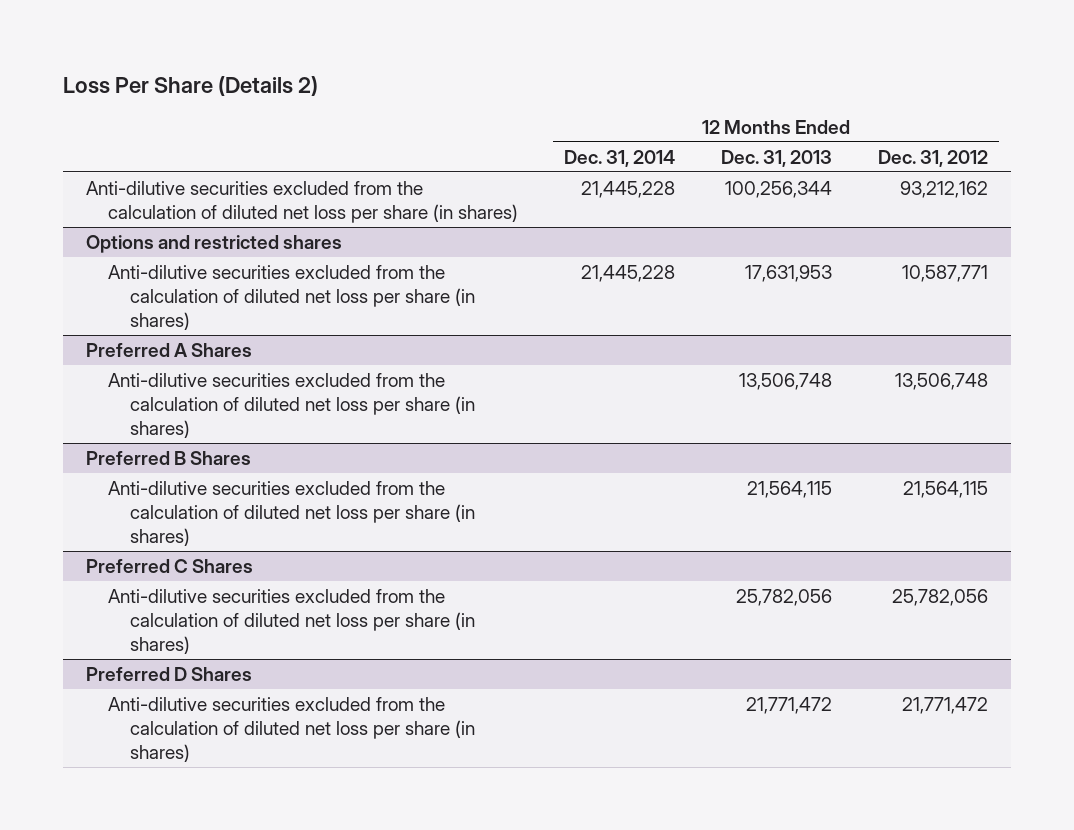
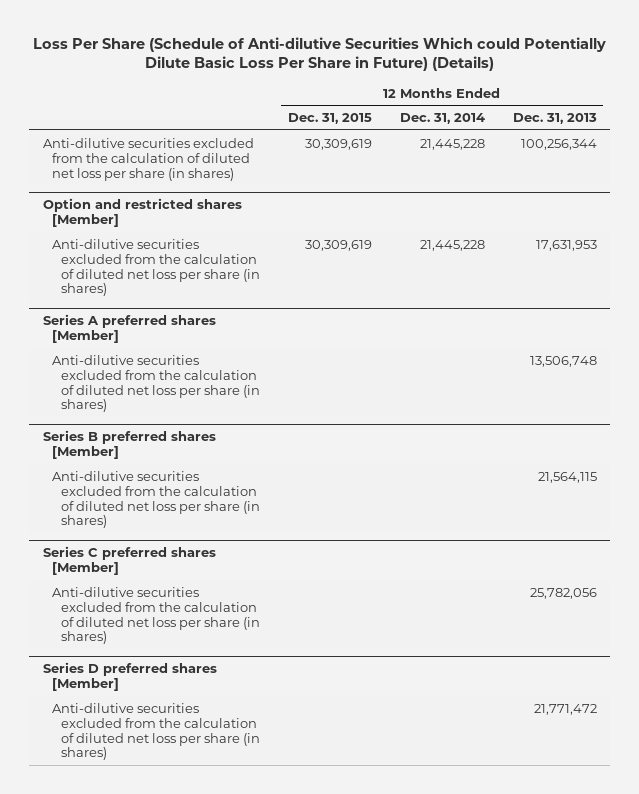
- Loss Per Share (Details 2)
+ Loss Per Share (Schedule of Anti-dilutive Securities Which could Potentially Dilute Basic Loss Per Share in Future) (Details)
- | 12 Months Ended Dec. 31, 2014 | 12 Months Ended Dec. 31, 2013 | 12 Months Ended Dec. 31, 2012
+ | 12 Months Ended Dec. 31, 2015 | 12 Months Ended Dec. 31, 2014 | 12 Months Ended Dec. 31, 2013
- Options and restricted shares
+ Option and restricted shares [Member]
- Preferred A Shares
+ Series A preferred shares [Member]
- Preferred B Shares
+ Series B preferred shares [Member]
- Preferred C Shares
+ Series C preferred shares [Member]
- Preferred D Shares
+ Series D preferred shares [Member]

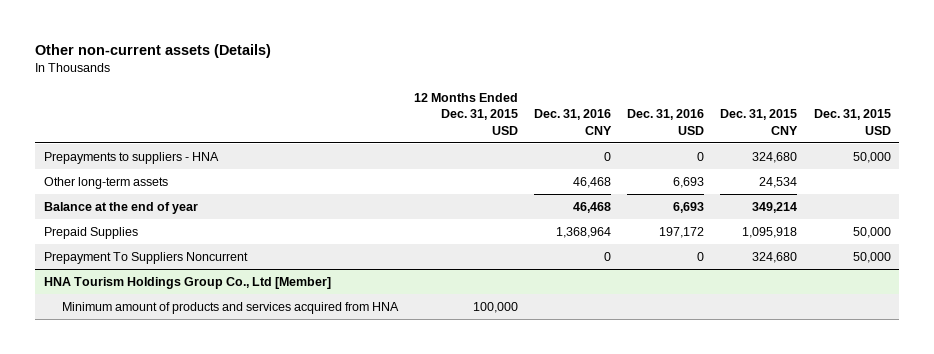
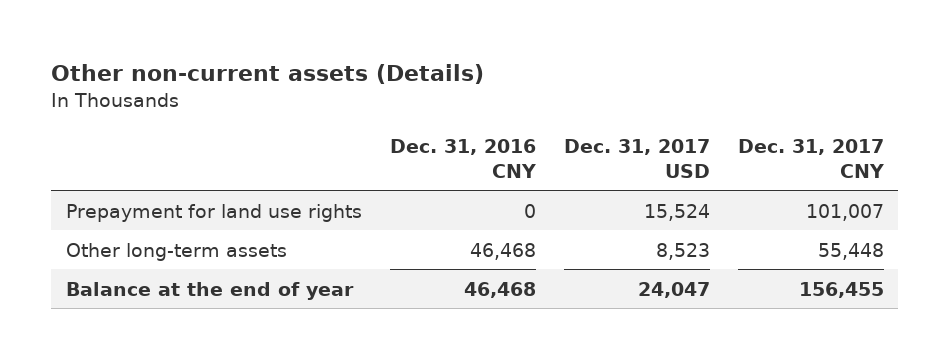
- | 12 Months Ended Dec. 31, 2015 USD | Dec. 31, 2016 CNY | Dec. 31, 2016 USD | Dec. 31, 2015 CNY | Dec. 31, 2015 USD
+ | Dec. 31, 2016 CNY | Dec. 31, 2017 USD | Dec. 31, 2017 CNY
- Prepayments to suppliers - HNA | | 0 | 0 | 324,680 | 50,000
+ Prepayment for land use rights | 0 | 15,524 | 101,007
- Prepaid Supplies | | 1,368,964 | 197,172 | 1,095,918 | 50,000
- Prepayment To Suppliers Noncurrent | | 0 | 0 | 324,680 | 50,000
- HNA Tourism Holdings Group Co., Ltd [Member]
- Minimum amount of products and services acquired from HNA | 100,000 | | | |

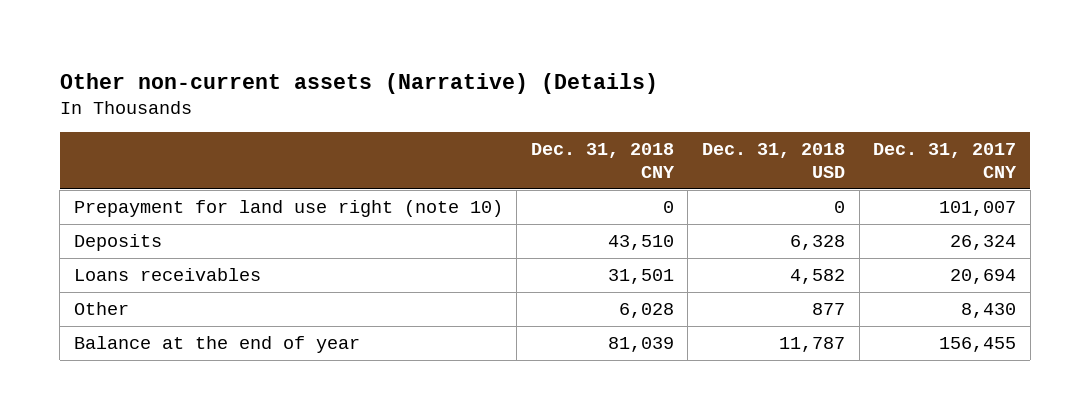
- Other non-current assets (Details)
+ Other non-current assets (Narrative) (Details)
- | Dec. 31, 2016 CNY | Dec. 31, 2017 USD | Dec. 31, 2017 CNY
+ | Dec. 31, 2018 CNY | Dec. 31, 2018 USD | Dec. 31, 2017 CNY
- Prepayment for land use rights | 0 | 15,524 | 101,007
- Other long-term assets | 46,468 | 8,523 | 55,448
+ Prepayment for land use right (note 10) | 0 | 0 | 101,007
+ Deposits | 43,510 | 6,328 | 26,324
+ Loans receivables | 31,501 | 4,582 | 20,694
+ Other | 6,028 | 877 | 8,430

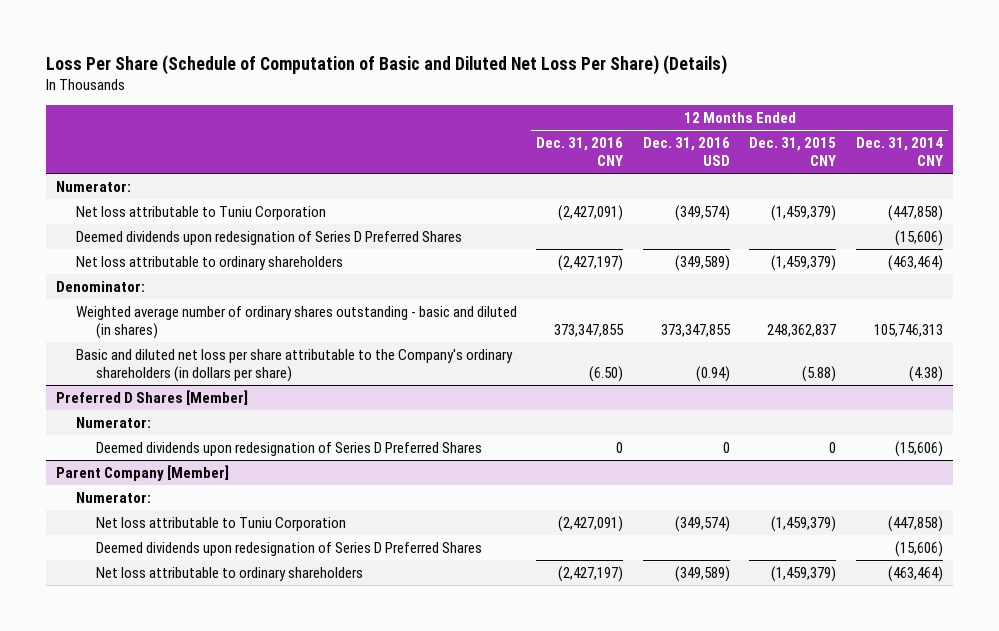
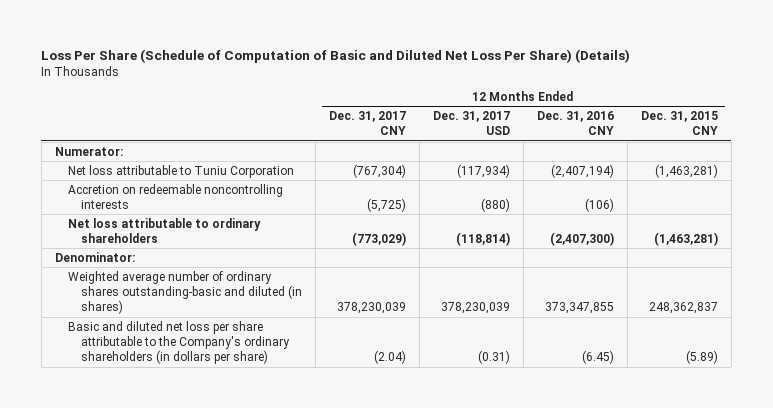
- | 12 Months Ended Dec. 31, 2016 CNY | 12 Months Ended Dec. 31, 2016 USD | 12 Months Ended Dec. 31, 2015 CNY | 12 Months Ended Dec. 31, 2014 CNY
+ | 12 Months Ended Dec. 31, 2017 CNY | 12 Months Ended Dec. 31, 2017 USD | 12 Months Ended Dec. 31, 2016 CNY | 12 Months Ended Dec. 31, 2015 CNY
- Net loss attributable to Tuniu Corporation | (2,427,091) | (349,574) | (1,459,379) | (447,858)
- Deemed dividends upon redesignation of Series D Preferred Shares | | | | (15,606)
- Net loss attributable to ordinary shareholders | (2,427,197) | (349,589) | (1,459,379) | (463,464)
+ Net loss attributable to Tuniu Corporation | (767,304) | (117,934) | (2,407,194) | (1,463,281)
+ Accretion on redeemable noncontrolling interests | (5,725) | (880) | (106) |
+ Net loss attributable to ordinary shareholders | (773,029) | (118,814) | (2,407,300) | (1,463,281)
- Weighted average number of ordinary shares outstanding - basic and diluted (in shares) | 373,347,855 | 373,347,855 | 248,362,837 | 105,746,313
- Basic and diluted net loss per share attributable to the Company's ordinary shareholders (in dollars per share) | (6.50) | (0.94) | (5.88) | (4.38)
- Preferred D Shares [Member]
- Numerator:
- Deemed dividends upon redesignation of Series D Preferred Shares | 0 | 0 | 0 | (15,606)
- Parent Company [Member]
- Numerator:
- Net loss attributable to Tuniu Corporation | (2,427,091) | (349,574) | (1,459,379) | (447,858)
- Deemed dividends upon redesignation of Series D Preferred Shares | | | | (15,606)
- Net loss attributable to ordinary shareholders | (2,427,197) | (349,589) | (1,459,379) | (463,464)
+ Weighted average number of ordinary shares outstanding-basic and diluted (in shares) | 378,230,039 | 378,230,039 | 373,347,855 | 248,362,837
+ Basic and diluted net loss per share attributable to the Company's ordinary shareholders (in dollars per share) | (2.04) | (0.31) | (6.45) | (5.89)

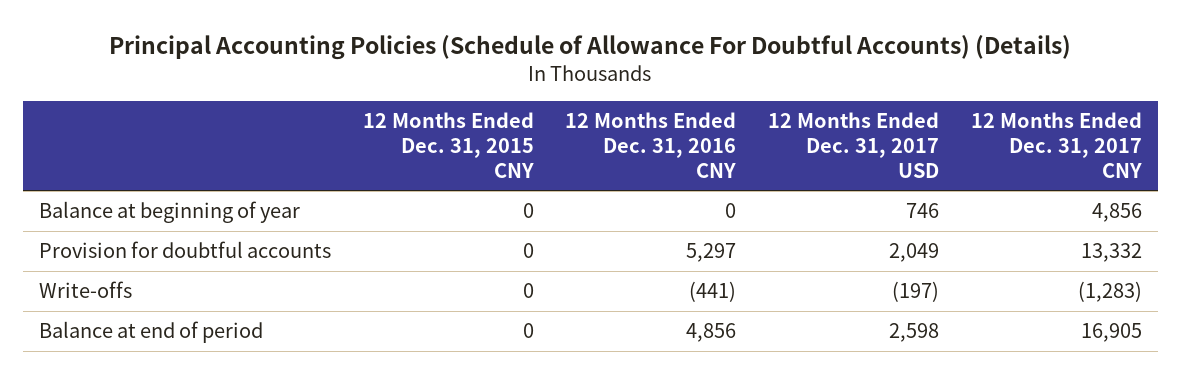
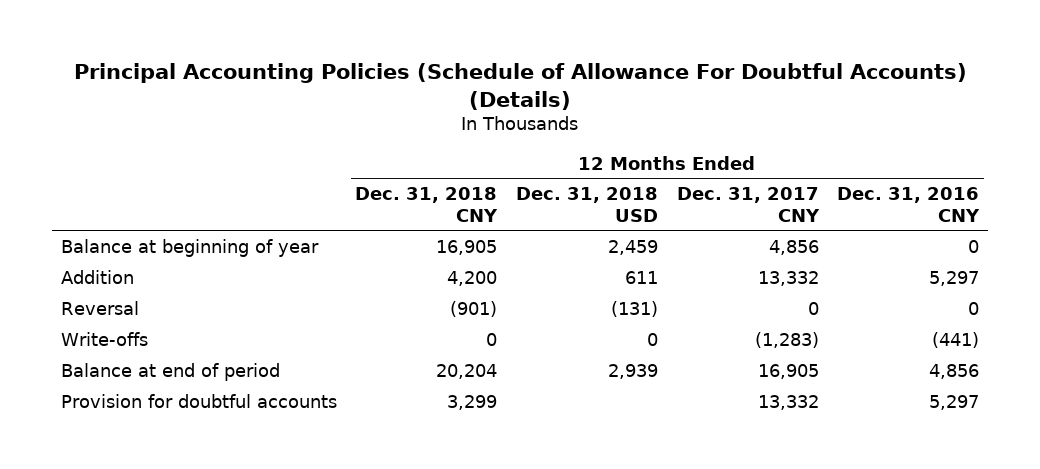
- | 12 Months Ended Dec. 31, 2015 CNY | 12 Months Ended Dec. 31, 2016 CNY | 12 Months Ended Dec. 31, 2017 USD | 12 Months Ended Dec. 31, 2017 CNY
+ | 12 Months Ended Dec. 31, 2018 CNY | 12 Months Ended Dec. 31, 2018 USD | 12 Months Ended Dec. 31, 2017 CNY | 12 Months Ended Dec. 31, 2016 CNY
+ Addition | 4,200 | 611 | 13,332 | 5,297
+ Reversal | (901) | (131) | 0 | 0
moved down: Provision for doubtful accounts | 3,299 | | 13,332 | 5,297

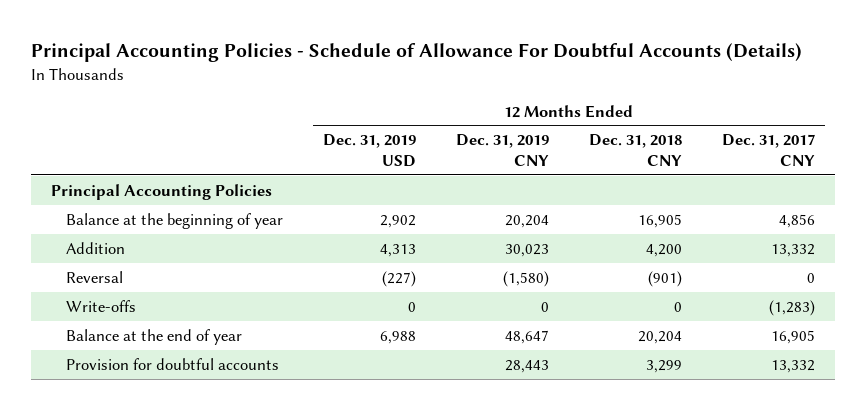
- Principal Accounting Policies (Schedule of Allowance For Doubtful Accounts) (Details)
+ Principal Accounting Policies - Schedule of Allowance For Doubtful Accounts (Details)
- | 12 Months Ended Dec. 31, 2018 CNY | 12 Months Ended Dec. 31, 2018 USD | 12 Months Ended Dec. 31, 2017 CNY | 12 Months Ended Dec. 31, 2016 CNY
+ | 12 Months Ended Dec. 31, 2019 USD | 12 Months Ended Dec. 31, 2019 CNY | 12 Months Ended Dec. 31, 2018 CNY | 12 Months Ended Dec. 31, 2017 CNY
- Balance at beginning of year | 16,905 | 2,459 | 4,856 | 0
+ Principal Accounting Policies
+ Balance at the beginning of year | 2,902 | 20,204 | 16,905 | 4,856
- Balance at end of period | 20,204 | 2,939 | 16,905 | 4,856
+ Balance at the end of year | 6,988 | 48,647 | 20,204 | 16,905

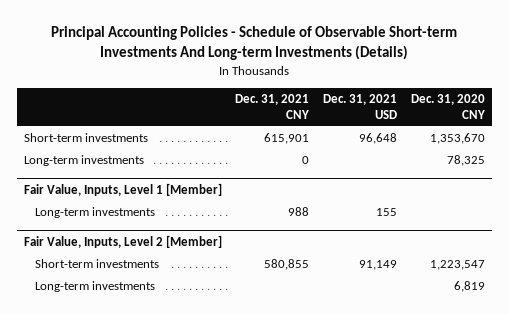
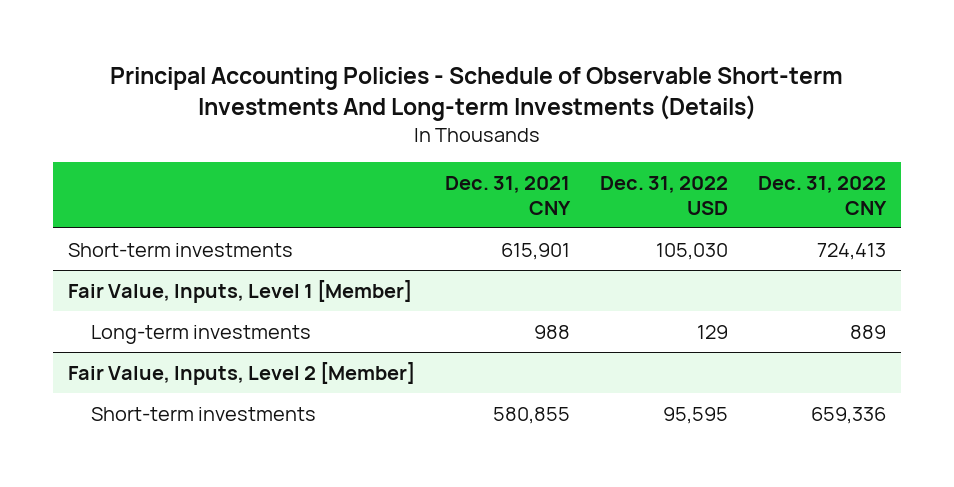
- | Dec. 31, 2021 CNY | Dec. 31, 2021 USD | Dec. 31, 2020 CNY
+ | Dec. 31, 2021 CNY | Dec. 31, 2022 USD | Dec. 31, 2022 CNY
- Long-term investments | 0 | | 78,325
@ Fair Value, Inputs, Level 2 [Member]
- Long-term investments | | | 6,819

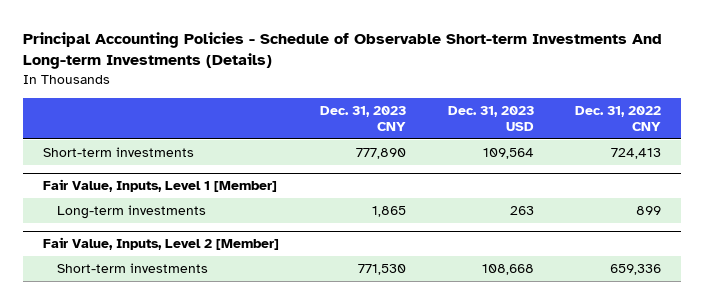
- | Dec. 31, 2021 CNY | Dec. 31, 2022 USD | Dec. 31, 2022 CNY
+ | Dec. 31, 2023 CNY | Dec. 31, 2023 USD | Dec. 31, 2022 CNY
@ Fair Value, Inputs, Level 1 [Member]
- Long-term investments | 988 | 129 | 889
+ Long-term investments | 1,865 | 263 | 899

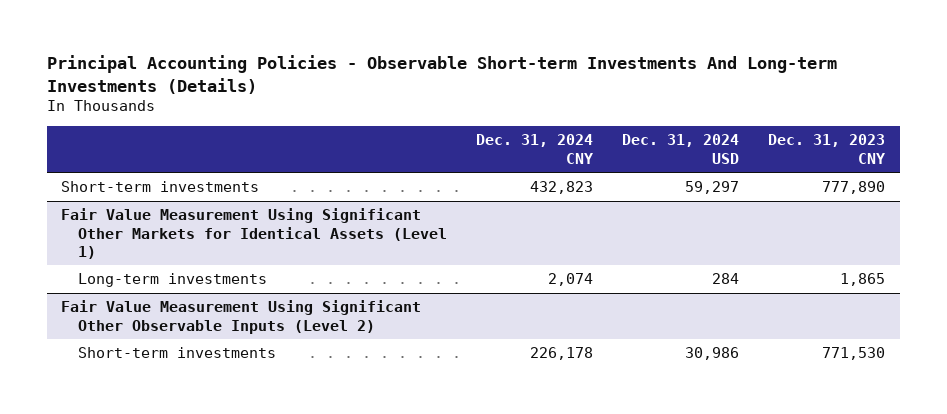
- Principal Accounting Policies - Schedule of Observable Short-term Investments And Long-term Investments (Details)
+ Principal Accounting Policies - Observable Short-term Investments And Long-term Investments (Details)
- | Dec. 31, 2023 CNY | Dec. 31, 2023 USD | Dec. 31, 2022 CNY
+ | Dec. 31, 2024 CNY | Dec. 31, 2024 USD | Dec. 31, 2023 CNY
- Fair Value, Inputs, Level 1 [Member]
+ Fair Value Measurement Using Significant Other Markets for Identical Assets (Level 1)
- Fair Value, Inputs, Level 2 [Member]
+ Fair Value Measurement Using Significant Other Observable Inputs (Level 2)

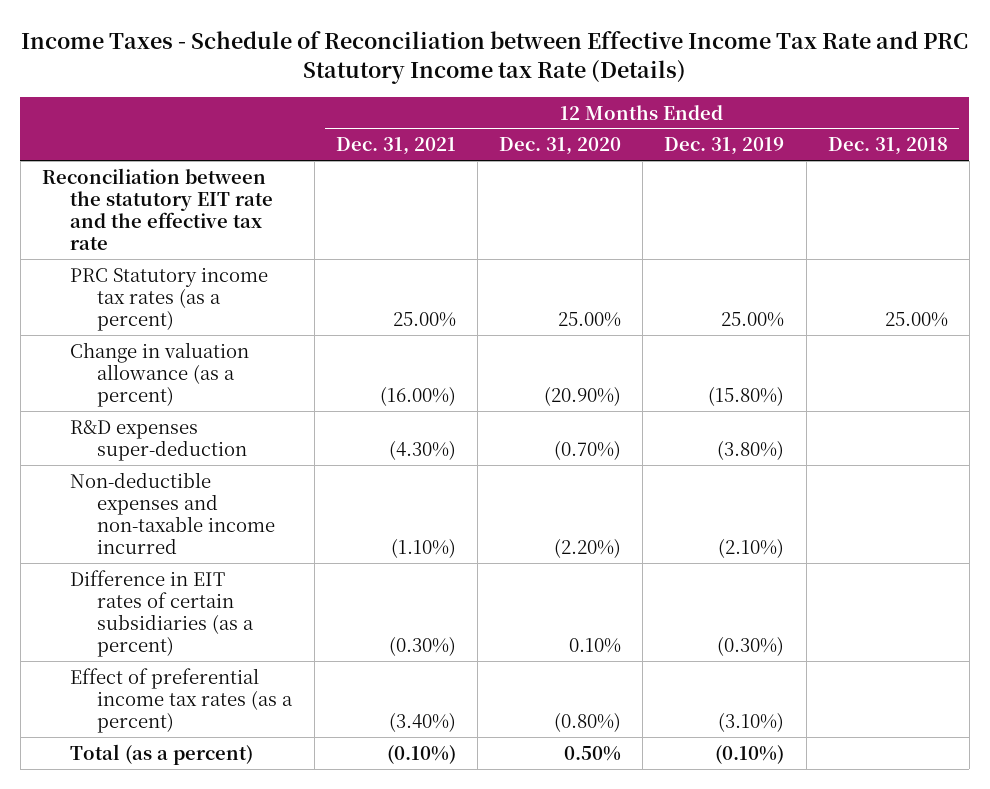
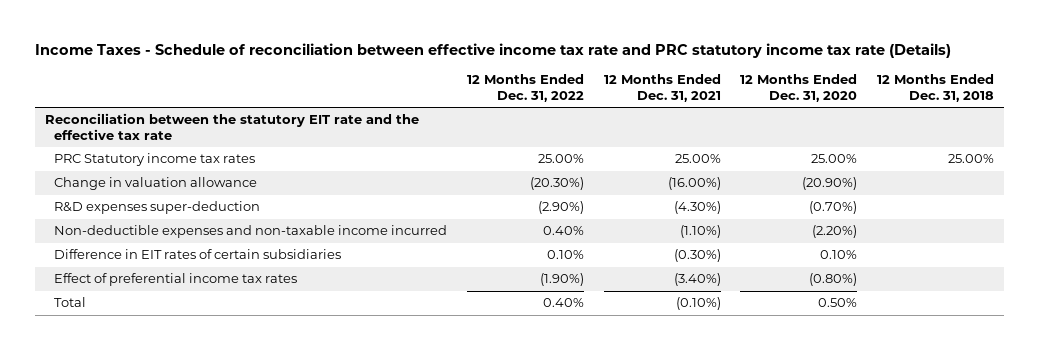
- Income Taxes - Schedule of Reconciliation between Effective Income Tax Rate and PRC Statutory Income tax Rate (Details)
+ Income Taxes - Schedule of reconciliation between effective income tax rate and PRC statutory income tax rate (Details)
- | 12 Months Ended Dec. 31, 2021 | 12 Months Ended Dec. 31, 2020 | 12 Months Ended Dec. 31, 2019 | 12 Months Ended Dec. 31, 2018
+ | 12 Months Ended Dec. 31, 2022 | 12 Months Ended Dec. 31, 2021 | 12 Months Ended Dec. 31, 2020 | 12 Months Ended Dec. 31, 2018
- PRC Statutory income tax rates (as a percent) | 25.00% | 25.00% | 25.00% | 25.00%
- Change in valuation allowance (as a percent) | (16.00%) | (20.90%) | (15.80%) |
+ PRC Statutory income tax rates | 25.00% | 25.00% | 25.00% | 25.00%
+ Change in valuation allowance | (20.30%) | (16.00%) | (20.90%) |
- Difference in EIT rates of certain subsidiaries (as a percent) | (0.30%) | 0.10% | (0.30%) |
- Effect of preferential income tax rates (as a percent) | (3.40%) | (0.80%) | (3.10%) |
- Total (as a percent) | (0.10%) | 0.50% | (0.10%) |
+ Difference in EIT rates of certain subsidiaries | 0.10% | (0.30%) | 0.10% |
+ Effect of preferential income tax rates | (1.90%) | (3.40%) | (0.80%) |
+ Total | 0.40% | (0.10%) | 0.50% |

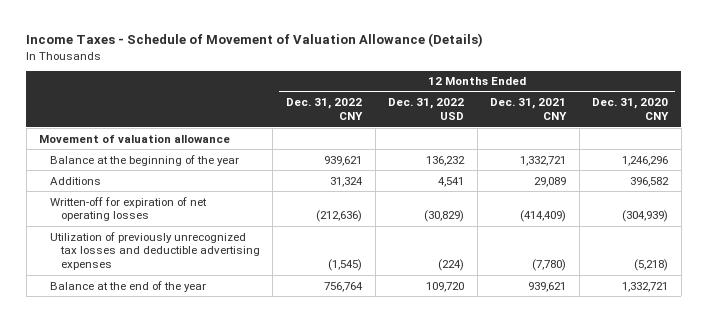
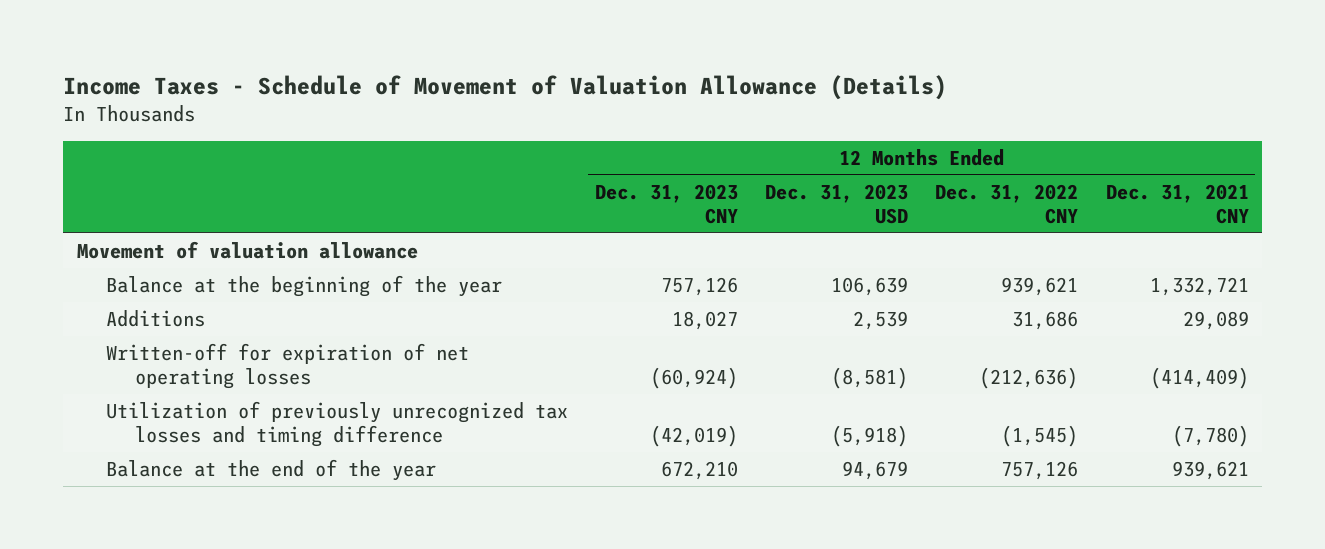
- | 12 Months Ended Dec. 31, 2022 CNY | 12 Months Ended Dec. 31, 2022 USD | 12 Months Ended Dec. 31, 2021 CNY | 12 Months Ended Dec. 31, 2020 CNY
+ | 12 Months Ended Dec. 31, 2023 CNY | 12 Months Ended Dec. 31, 2023 USD | 12 Months Ended Dec. 31, 2022 CNY | 12 Months Ended Dec. 31, 2021 CNY
- Additions | 31,324 | 4,541 | 29,089 | 396,582
+ Additions | 18,027 | 2,539 | 31,686 | 29,089
- Utilization of previously unrecognized tax losses and deductible advertising expenses | (1,545) | (224) | (7,780) | (5,218)
- Balance at the end of the year | 756,764 | 109,720 | 939,621 | 1,332,721
+ Utilization of previously unrecognized tax losses and timing difference | (42,019) | (5,918) | (1,545) | (7,780)
+ Balance at the end of the year | 672,210 | 94,679 | 757,126 | 939,621

